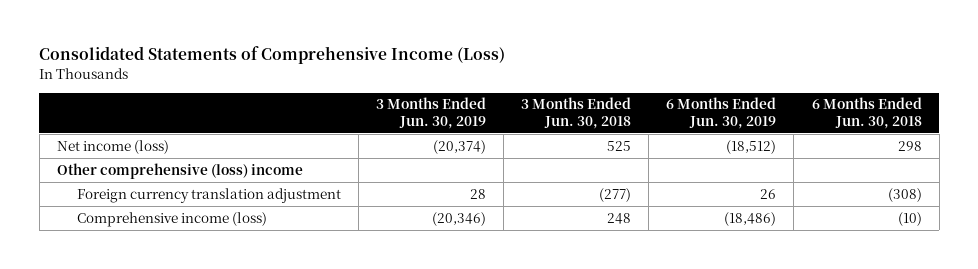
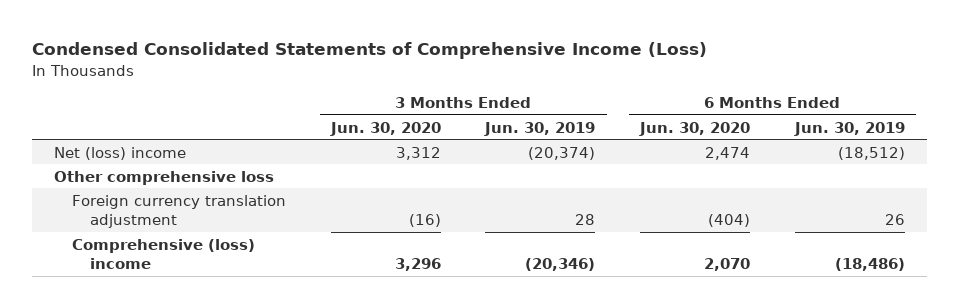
- Consolidated Statements of Comprehensive Income (Loss)
+ Condensed Consolidated Statements of Comprehensive Income (Loss)
- | 3 Months Ended Jun. 30, 2019 | 3 Months Ended Jun. 30, 2018 | 6 Months Ended Jun. 30, 2019 | 6 Months Ended Jun. 30, 2018
+ | 3 Months Ended Jun. 30, 2020 | 3 Months Ended Jun. 30, 2019 | 6 Months Ended Jun. 30, 2020 | 6 Months Ended Jun. 30, 2019
- Net income (loss) | (20,374) | 525 | (18,512) | 298
- Other comprehensive (loss) income
+ Net (loss) income | 3,312 | (20,374) | 2,474 | (18,512)
+ Other comprehensive loss
- Comprehensive income (loss) | (20,346) | 248 | (18,486) | (10)
+ Comprehensive (loss) income | 3,296 | (20,346) | 2,070 | (18,486)

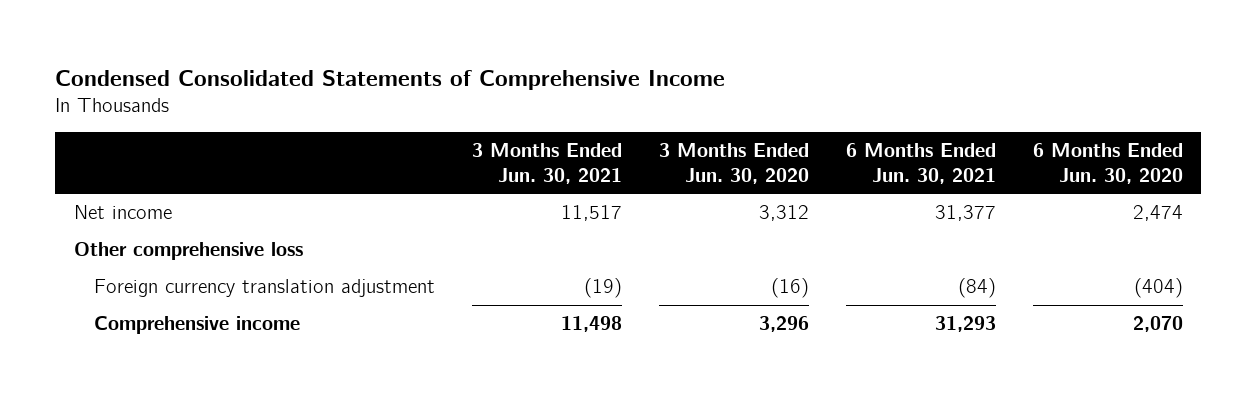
- Condensed Consolidated Statements of Comprehensive Income (Loss)
+ Condensed Consolidated Statements of Comprehensive Income
- | 3 Months Ended Jun. 30, 2020 | 3 Months Ended Jun. 30, 2019 | 6 Months Ended Jun. 30, 2020 | 6 Months Ended Jun. 30, 2019
+ | 3 Months Ended Jun. 30, 2021 | 3 Months Ended Jun. 30, 2020 | 6 Months Ended Jun. 30, 2021 | 6 Months Ended Jun. 30, 2020
- Net (loss) income | 3,312 | (20,374) | 2,474 | (18,512)
+ Net income | 11,517 | 3,312 | 31,377 | 2,474
- Comprehensive (loss) income | 3,296 | (20,346) | 2,070 | (18,486)
+ Comprehensive income | 11,498 | 3,296 | 31,293 | 2,070

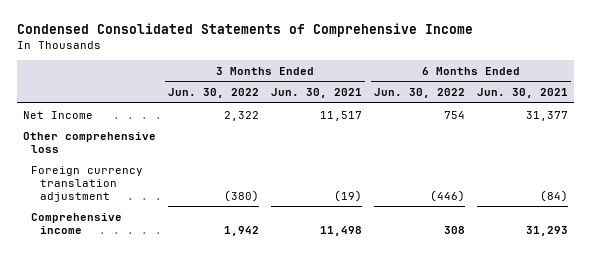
- | 3 Months Ended Jun. 30, 2021 | 3 Months Ended Jun. 30, 2020 | 6 Months Ended Jun. 30, 2021 | 6 Months Ended Jun. 30, 2020
+ | 3 Months Ended Jun. 30, 2022 | 3 Months Ended Jun. 30, 2021 | 6 Months Ended Jun. 30, 2022 | 6 Months Ended Jun. 30, 2021
- Net income | 11,517 | 3,312 | 31,377 | 2,474
+ Net Income | 2,322 | 11,517 | 754 | 31,377

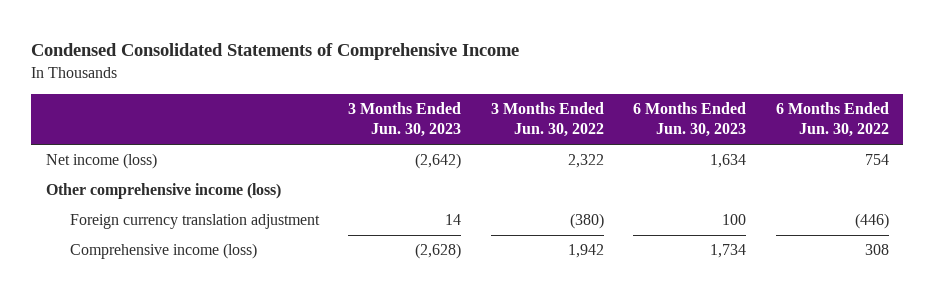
- | 3 Months Ended Jun. 30, 2022 | 3 Months Ended Jun. 30, 2021 | 6 Months Ended Jun. 30, 2022 | 6 Months Ended Jun. 30, 2021
+ | 3 Months Ended Jun. 30, 2023 | 3 Months Ended Jun. 30, 2022 | 6 Months Ended Jun. 30, 2023 | 6 Months Ended Jun. 30, 2022
- Net Income | 2,322 | 11,517 | 754 | 31,377
- Other comprehensive loss
+ Net income (loss) | (2,642) | 2,322 | 1,634 | 754
+ Other comprehensive income (loss)
- Comprehensive income | 1,942 | 11,498 | 308 | 31,293
+ Comprehensive income (loss) | (2,628) | 1,942 | 1,734 | 308

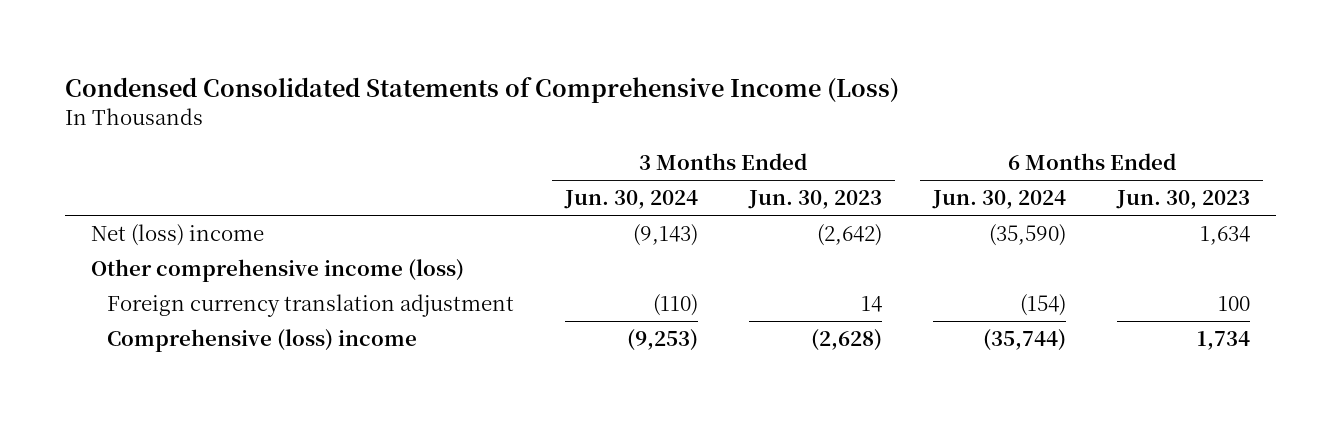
- Condensed Consolidated Statements of Comprehensive Income
+ Condensed Consolidated Statements of Comprehensive Income (Loss)
- | 3 Months Ended Jun. 30, 2023 | 3 Months Ended Jun. 30, 2022 | 6 Months Ended Jun. 30, 2023 | 6 Months Ended Jun. 30, 2022
+ | 3 Months Ended Jun. 30, 2024 | 3 Months Ended Jun. 30, 2023 | 6 Months Ended Jun. 30, 2024 | 6 Months Ended Jun. 30, 2023
- Net income (loss) | (2,642) | 2,322 | 1,634 | 754
+ Net (loss) income | (9,143) | (2,642) | (35,590) | 1,634
- Comprehensive income (loss) | (2,628) | 1,942 | 1,734 | 308
+ Comprehensive (loss) income | (9,253) | (2,628) | (35,744) | 1,734

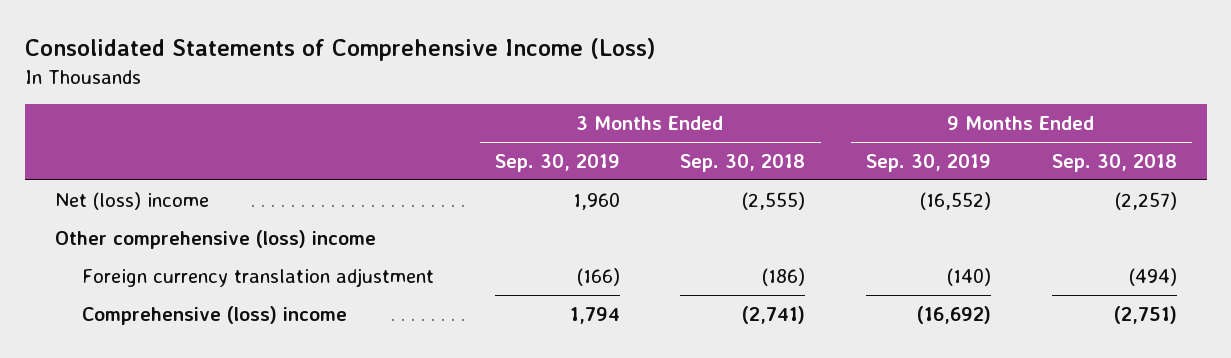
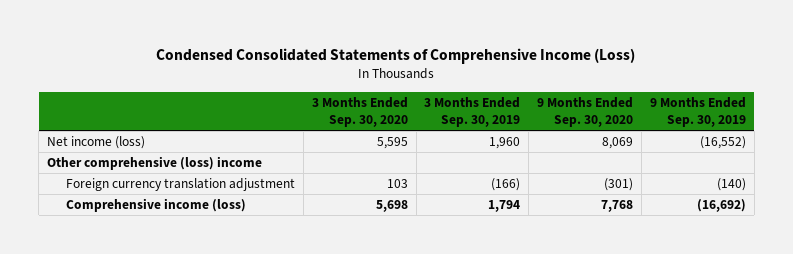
- Consolidated Statements of Comprehensive Income (Loss)
+ Condensed Consolidated Statements of Comprehensive Income (Loss)
- | 3 Months Ended Sep. 30, 2019 | 3 Months Ended Sep. 30, 2018 | 9 Months Ended Sep. 30, 2019 | 9 Months Ended Sep. 30, 2018
+ | 3 Months Ended Sep. 30, 2020 | 3 Months Ended Sep. 30, 2019 | 9 Months Ended Sep. 30, 2020 | 9 Months Ended Sep. 30, 2019
- Net (loss) income | 1,960 | (2,555) | (16,552) | (2,257)
+ Net income (loss) | 5,595 | 1,960 | 8,069 | (16,552)
- Comprehensive (loss) income | 1,794 | (2,741) | (16,692) | (2,751)
+ Comprehensive income (loss) | 5,698 | 1,794 | 7,768 | (16,692)

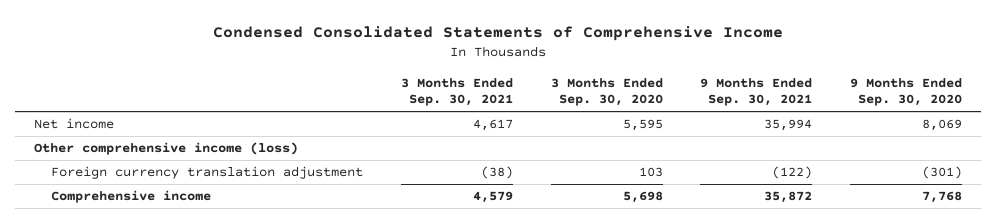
- Condensed Consolidated Statements of Comprehensive Income (Loss)
+ Condensed Consolidated Statements of Comprehensive Income
- | 3 Months Ended Sep. 30, 2020 | 3 Months Ended Sep. 30, 2019 | 9 Months Ended Sep. 30, 2020 | 9 Months Ended Sep. 30, 2019
+ | 3 Months Ended Sep. 30, 2021 | 3 Months Ended Sep. 30, 2020 | 9 Months Ended Sep. 30, 2021 | 9 Months Ended Sep. 30, 2020
- Net income (loss) | 5,595 | 1,960 | 8,069 | (16,552)
- Other comprehensive (loss) income
+ Net income | 4,617 | 5,595 | 35,994 | 8,069
+ Other comprehensive income (loss)
- Comprehensive income (loss) | 5,698 | 1,794 | 7,768 | (16,692)
+ Comprehensive income | 4,579 | 5,698 | 35,872 | 7,768

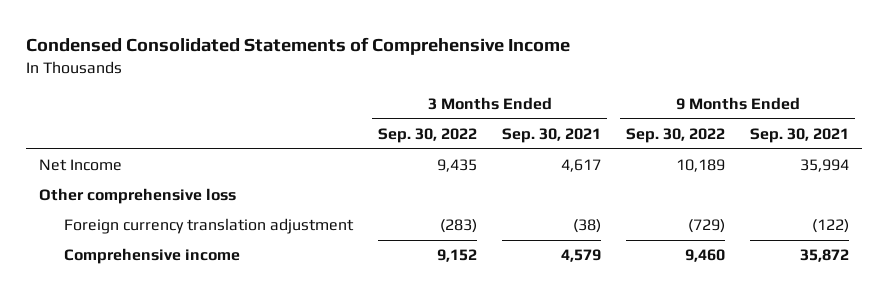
- | 3 Months Ended Sep. 30, 2021 | 3 Months Ended Sep. 30, 2020 | 9 Months Ended Sep. 30, 2021 | 9 Months Ended Sep. 30, 2020
+ | 3 Months Ended Sep. 30, 2022 | 3 Months Ended Sep. 30, 2021 | 9 Months Ended Sep. 30, 2022 | 9 Months Ended Sep. 30, 2021
- Net income | 4,617 | 5,595 | 35,994 | 8,069
- Other comprehensive income (loss)
+ Net Income | 9,435 | 4,617 | 10,189 | 35,994
+ Other comprehensive loss

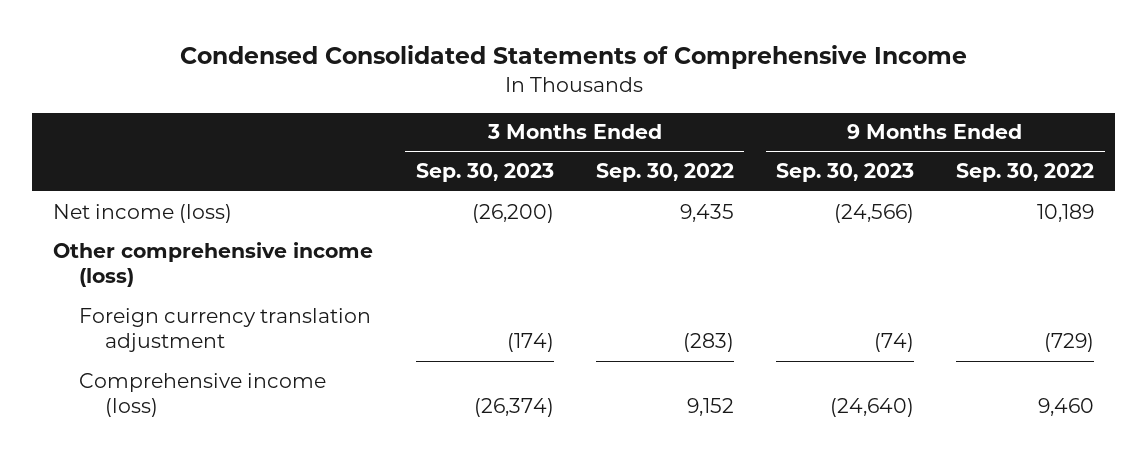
- | 3 Months Ended Sep. 30, 2022 | 3 Months Ended Sep. 30, 2021 | 9 Months Ended Sep. 30, 2022 | 9 Months Ended Sep. 30, 2021
+ | 3 Months Ended Sep. 30, 2023 | 3 Months Ended Sep. 30, 2022 | 9 Months Ended Sep. 30, 2023 | 9 Months Ended Sep. 30, 2022
- Net Income | 9,435 | 4,617 | 10,189 | 35,994
- Other comprehensive loss
+ Net income (loss) | (26,200) | 9,435 | (24,566) | 10,189
+ Other comprehensive income (loss)
- Comprehensive income | 9,152 | 4,579 | 9,460 | 35,872
+ Comprehensive income (loss) | (26,374) | 9,152 | (24,640) | 9,460

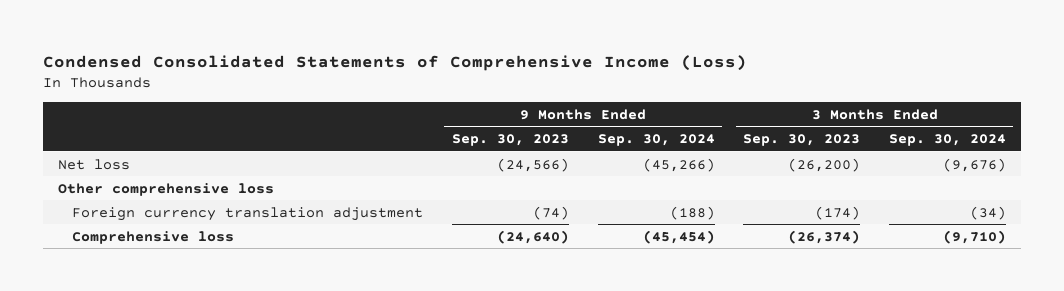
- Condensed Consolidated Statements of Comprehensive Income
+ Condensed Consolidated Statements of Comprehensive Income (Loss)
- | 3 Months Ended Sep. 30, 2023 | 3 Months Ended Sep. 30, 2022 | 9 Months Ended Sep. 30, 2023 | 9 Months Ended Sep. 30, 2022
+ | 9 Months Ended Sep. 30, 2023 | 9 Months Ended Sep. 30, 2024 | 3 Months Ended Sep. 30, 2023 | 3 Months Ended Sep. 30, 2024
- Net income (loss) | (26,200) | 9,435 | (24,566) | 10,189
- Other comprehensive income (loss)
+ Net loss | (24,566) | (45,266) | (26,200) | (9,676)
+ Other comprehensive loss
- Comprehensive income (loss) | (26,374) | 9,152 | (24,640) | 9,460
+ Comprehensive loss | (24,640) | (45,454) | (26,374) | (9,710)

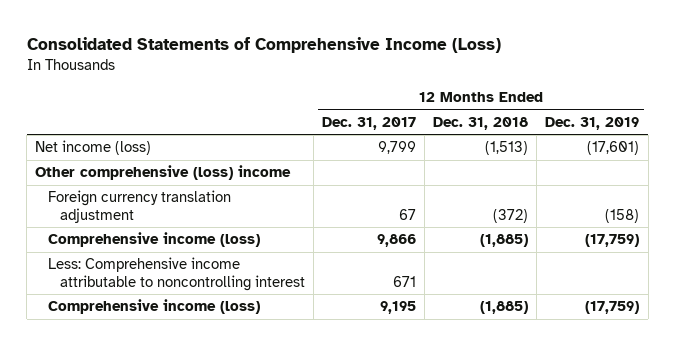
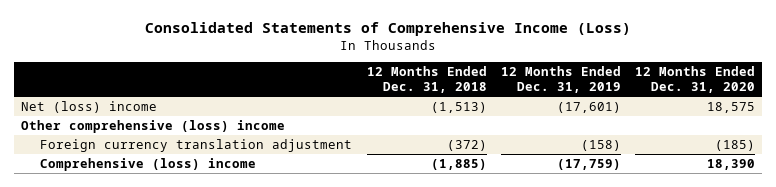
- | 12 Months Ended Dec. 31, 2017 | 12 Months Ended Dec. 31, 2018 | 12 Months Ended Dec. 31, 2019
+ | 12 Months Ended Dec. 31, 2018 | 12 Months Ended Dec. 31, 2019 | 12 Months Ended Dec. 31, 2020
- Net income (loss) | 9,799 | (1,513) | (17,601)
+ Net (loss) income | (1,513) | (17,601) | 18,575
- Comprehensive income (loss) | 9,866 | (1,885) | (17,759)
- Less: Comprehensive income attributable to noncontrolling interest | 671 | |
- Comprehensive income (loss) | 9,195 | (1,885) | (17,759)
+ Comprehensive (loss) income | (1,885) | (17,759) | 18,390

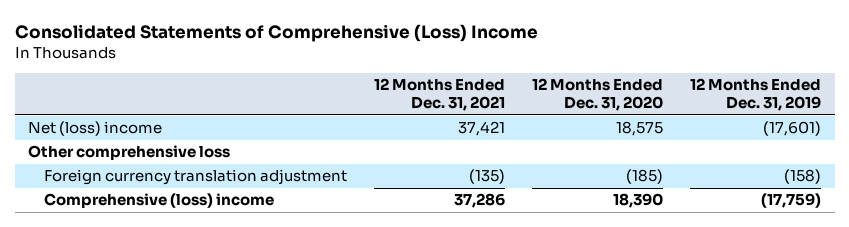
- Consolidated Statements of Comprehensive Income (Loss)
+ Consolidated Statements of Comprehensive (Loss) Income
- | 12 Months Ended Dec. 31, 2018 | 12 Months Ended Dec. 31, 2019 | 12 Months Ended Dec. 31, 2020
+ | 12 Months Ended Dec. 31, 2021 | 12 Months Ended Dec. 31, 2020 | 12 Months Ended Dec. 31, 2019
- Other comprehensive (loss) income
+ Other comprehensive loss

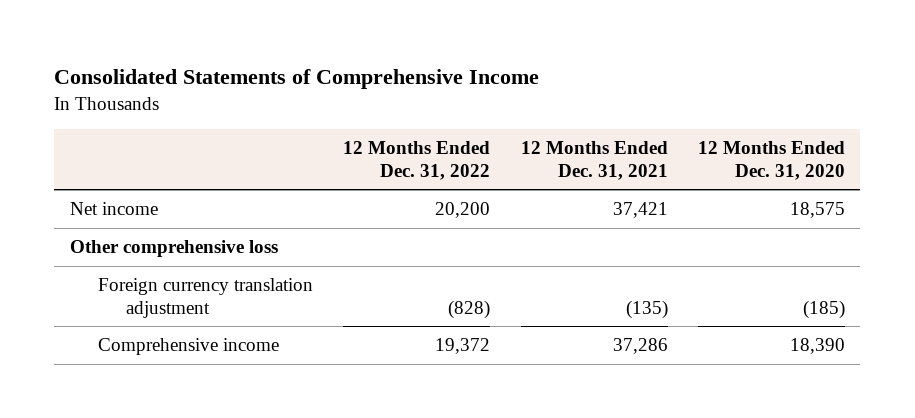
- Consolidated Statements of Comprehensive (Loss) Income
+ Consolidated Statements of Comprehensive Income
- | 12 Months Ended Dec. 31, 2021 | 12 Months Ended Dec. 31, 2020 | 12 Months Ended Dec. 31, 2019
+ | 12 Months Ended Dec. 31, 2022 | 12 Months Ended Dec. 31, 2021 | 12 Months Ended Dec. 31, 2020
- Net (loss) income | 37,421 | 18,575 | (17,601)
+ Net income | 20,200 | 37,421 | 18,575
- Comprehensive (loss) income | 37,286 | 18,390 | (17,759)
+ Comprehensive income | 19,372 | 37,286 | 18,390

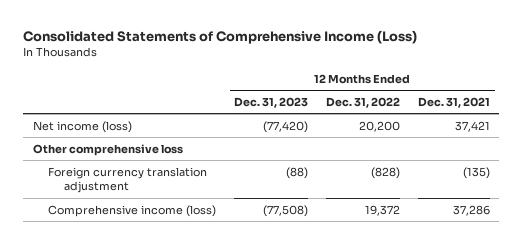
- Consolidated Statements of Comprehensive Income
+ Consolidated Statements of Comprehensive Income (Loss)
- | 12 Months Ended Dec. 31, 2022 | 12 Months Ended Dec. 31, 2021 | 12 Months Ended Dec. 31, 2020
+ | 12 Months Ended Dec. 31, 2023 | 12 Months Ended Dec. 31, 2022 | 12 Months Ended Dec. 31, 2021
- Net income | 20,200 | 37,421 | 18,575
+ Net income (loss) | (77,420) | 20,200 | 37,421
- Comprehensive income | 19,372 | 37,286 | 18,390
+ Comprehensive income (loss) | (77,508) | 19,372 | 37,286

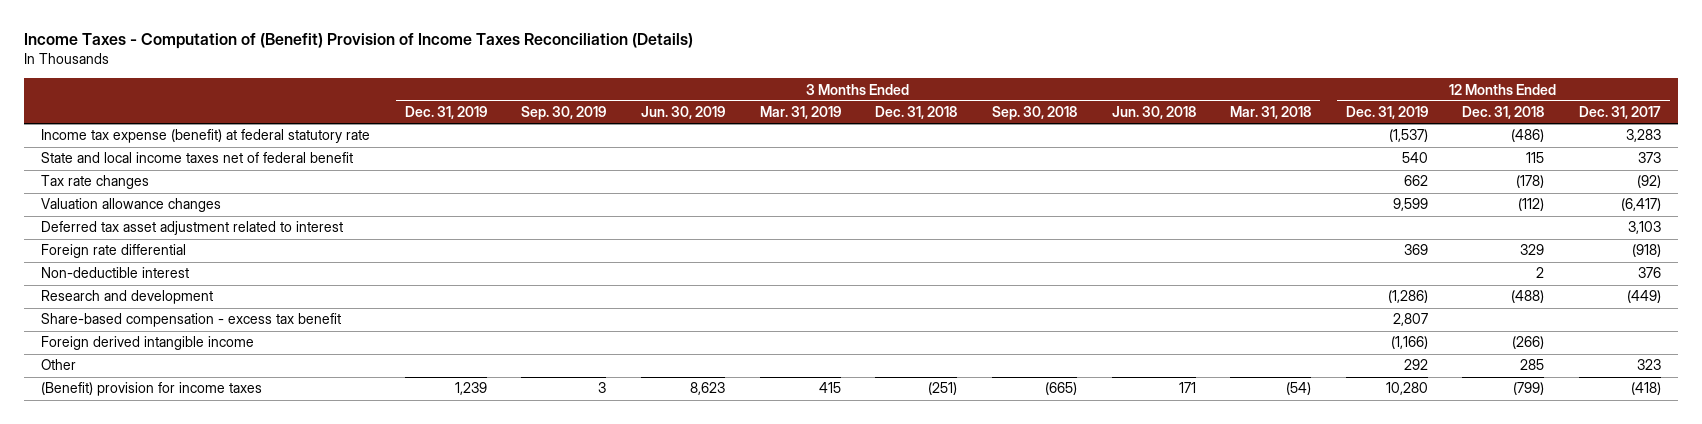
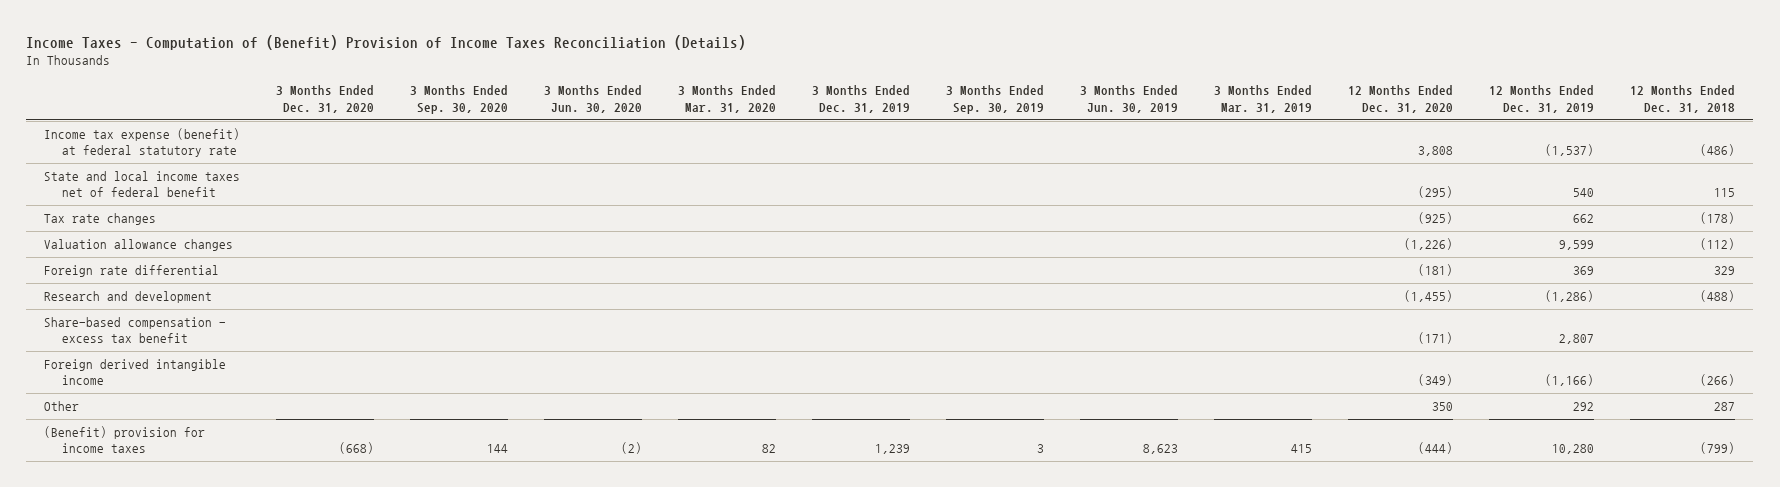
- | 3 Months Ended Dec. 31, 2019 | 3 Months Ended Sep. 30, 2019 | 3 Months Ended Jun. 30, 2019 | 3 Months Ended Mar. 31, 2019 | 3 Months Ended Dec. 31, 2018 | 3 Months Ended Sep. 30, 2018 | 3 Months Ended Jun. 30, 2018 | 3 Months Ended Mar. 31, 2018 | 12 Months Ended Dec. 31, 2019 | 12 Months Ended Dec. 31, 2018 | 12 Months Ended Dec. 31, 2017
+ | 3 Months Ended Dec. 31, 2020 | 3 Months Ended Sep. 30, 2020 | 3 Months Ended Jun. 30, 2020 | 3 Months Ended Mar. 31, 2020 | 3 Months Ended Dec. 31, 2019 | 3 Months Ended Sep. 30, 2019 | 3 Months Ended Jun. 30, 2019 | 3 Months Ended Mar. 31, 2019 | 12 Months Ended Dec. 31, 2020 | 12 Months Ended Dec. 31, 2019 | 12 Months Ended Dec. 31, 2018
- Deferred tax asset adjustment related to interest | | | | | | | | | | | 3,103
- Non-deductible interest | | | | | | | | | | 2 | 376
- Other | | | | | | | | | 292 | 285 | 323
+ Other | | | | | | | | | 350 | 292 | 287

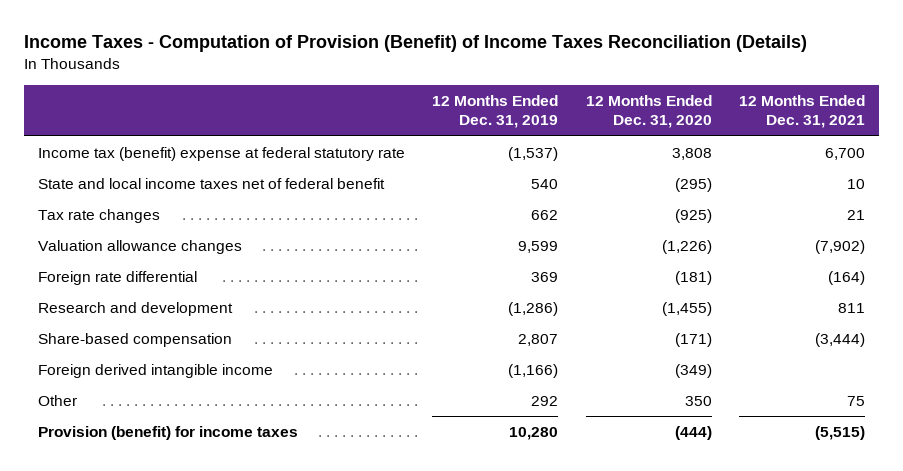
- Income Taxes - Computation of (Benefit) Provision of Income Taxes Reconciliation (Details)
+ Income Taxes - Computation of Provision (Benefit) of Income Taxes Reconciliation (Details)
- | 3 Months Ended Dec. 31, 2020 | 3 Months Ended Sep. 30, 2020 | 3 Months Ended Jun. 30, 2020 | 3 Months Ended Mar. 31, 2020 | 3 Months Ended Dec. 31, 2019 | 3 Months Ended Sep. 30, 2019 | 3 Months Ended Jun. 30, 2019 | 3 Months Ended Mar. 31, 2019 | 12 Months Ended Dec. 31, 2020 | 12 Months Ended Dec. 31, 2019 | 12 Months Ended Dec. 31, 2018
+ | 12 Months Ended Dec. 31, 2019 | 12 Months Ended Dec. 31, 2020 | 12 Months Ended Dec. 31, 2021
- Income tax expense (benefit) at federal statutory rate | | | | | | | | | 3,808 | (1,537) | (486)
+ Income tax (benefit) expense at federal statutory rate | (1,537) | 3,808 | 6,700
- Share-based compensation - excess tax benefit | | | | | | | | | (171) | 2,807 |
+ Share-based compensation | 2,807 | (171) | (3,444)
- (Benefit) provision for income taxes | (668) | 144 | (2) | 82 | 1,239 | 3 | 8,623 | 415 | (444) | 10,280 | (799)
+ Provision (benefit) for income taxes | 10,280 | (444) | (5,515)

